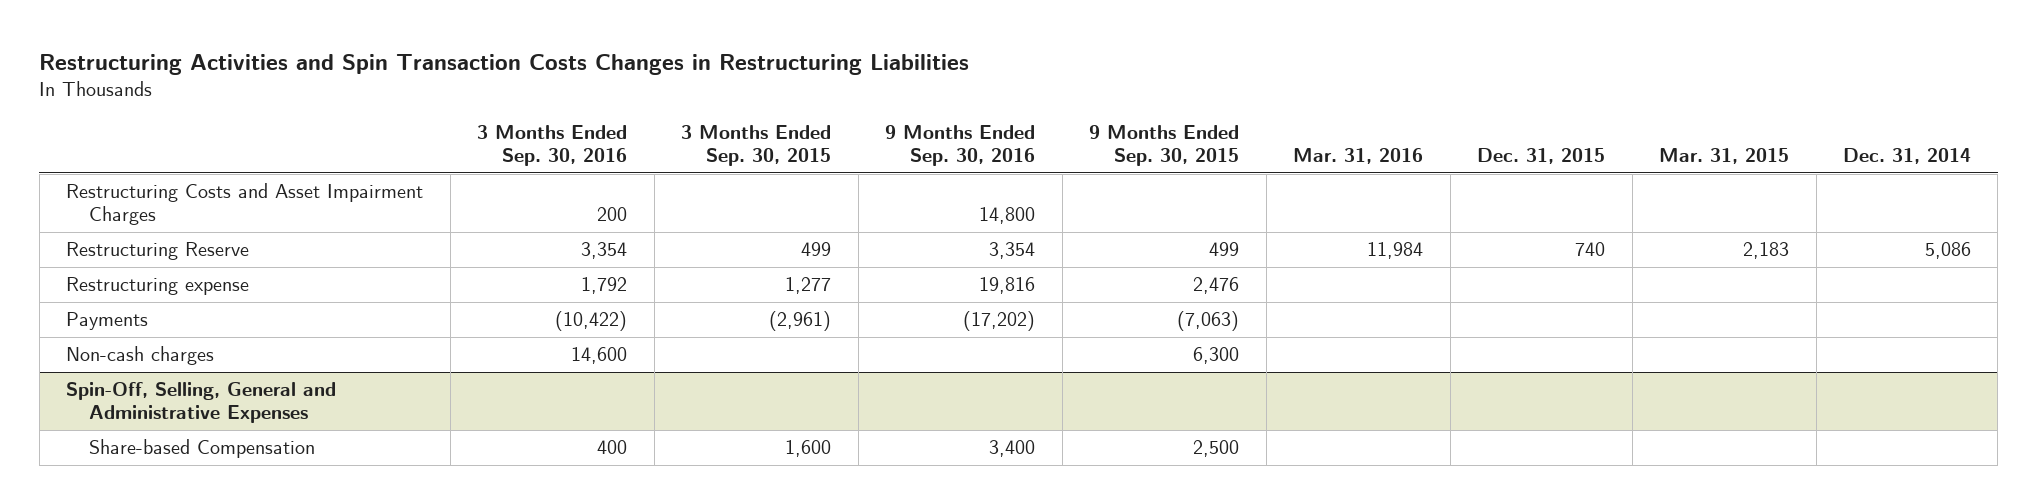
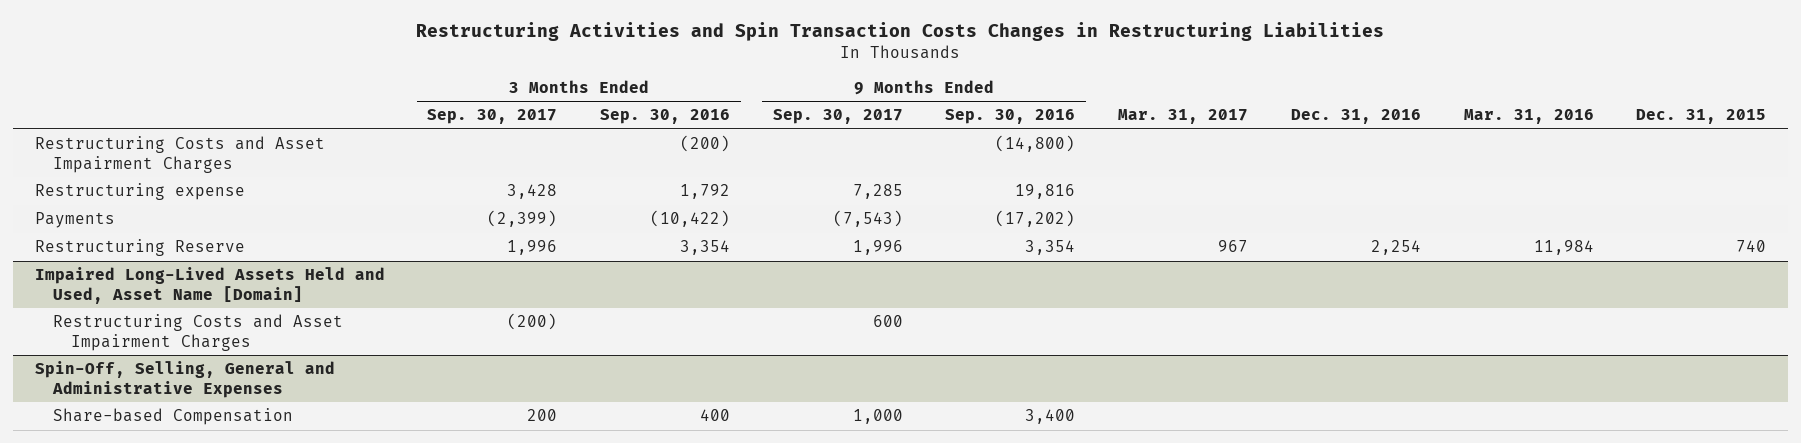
- | 3 Months Ended Sep. 30, 2016 | 3 Months Ended Sep. 30, 2015 | 9 Months Ended Sep. 30, 2016 | 9 Months Ended Sep. 30, 2015 | Mar. 31, 2016 | Dec. 31, 2015 | Mar. 31, 2015 | Dec. 31, 2014
+ | 3 Months Ended Sep. 30, 2017 | 3 Months Ended Sep. 30, 2016 | 9 Months Ended Sep. 30, 2017 | 9 Months Ended Sep. 30, 2016 | Mar. 31, 2017 | Dec. 31, 2016 | Mar. 31, 2016 | Dec. 31, 2015
- Restructuring Costs and Asset Impairment Charges | 200 | | 14,800 | | | | |
+ Restructuring Costs and Asset Impairment Charges | | (200) | | (14,800) | | | |
- Non-cash charges | 14,600 | | | 6,300 | | | |
moved down: Restructuring Reserve | 1,996 | 3,354 | 1,996 | 3,354 | 967 | 2,254 | 11,984 | 740
+ Impaired Long-Lived Assets Held and Used, Asset Name [Domain]
+ Restructuring Costs and Asset Impairment Charges | (200) | | 600 | | | | |

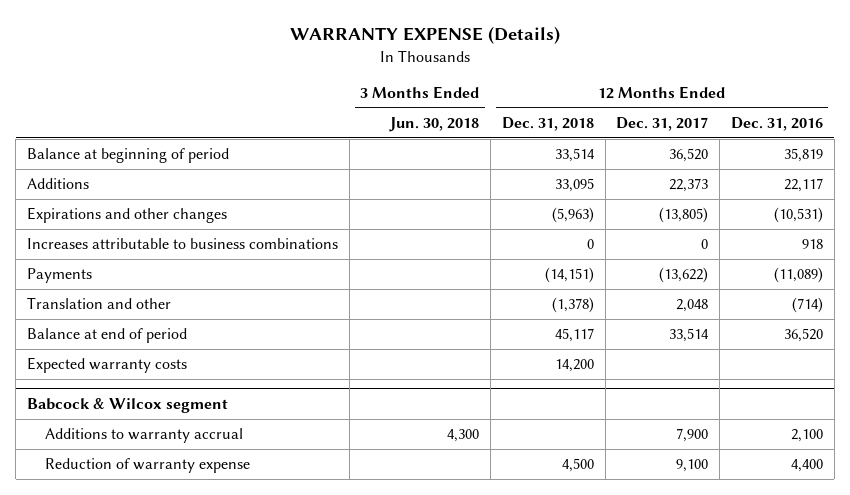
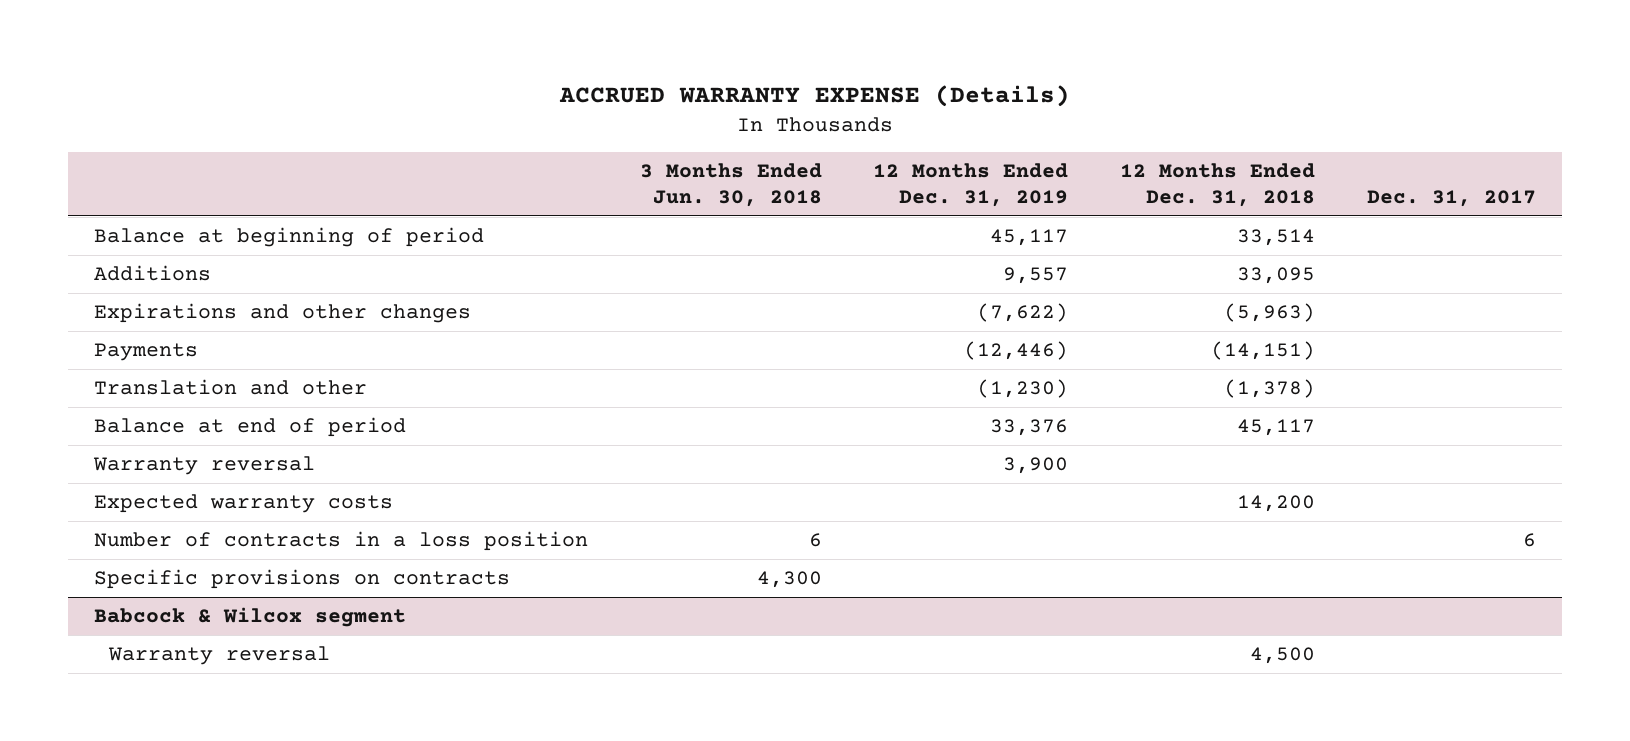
- WARRANTY EXPENSE (Details)
+ ACCRUED WARRANTY EXPENSE (Details)
- | 3 Months Ended Jun. 30, 2018 | 12 Months Ended Dec. 31, 2018 | 12 Months Ended Dec. 31, 2017 | 12 Months Ended Dec. 31, 2016
+ | 3 Months Ended Jun. 30, 2018 | 12 Months Ended Dec. 31, 2019 | 12 Months Ended Dec. 31, 2018 | Dec. 31, 2017
- Increases attributable to business combinations | | 0 | 0 | 918
+ Warranty reversal | | 3,900 | |
+ Number of contracts in a loss position | 6 | | | 6
+ Specific provisions on contracts | 4,300 | | |
@ Babcock & Wilcox segment
- Additions to warranty accrual | 4,300 | | 7,900 | 2,100
- Reduction of warranty expense | | 4,500 | 9,100 | 4,400
+ Warranty reversal | | | 4,500 |

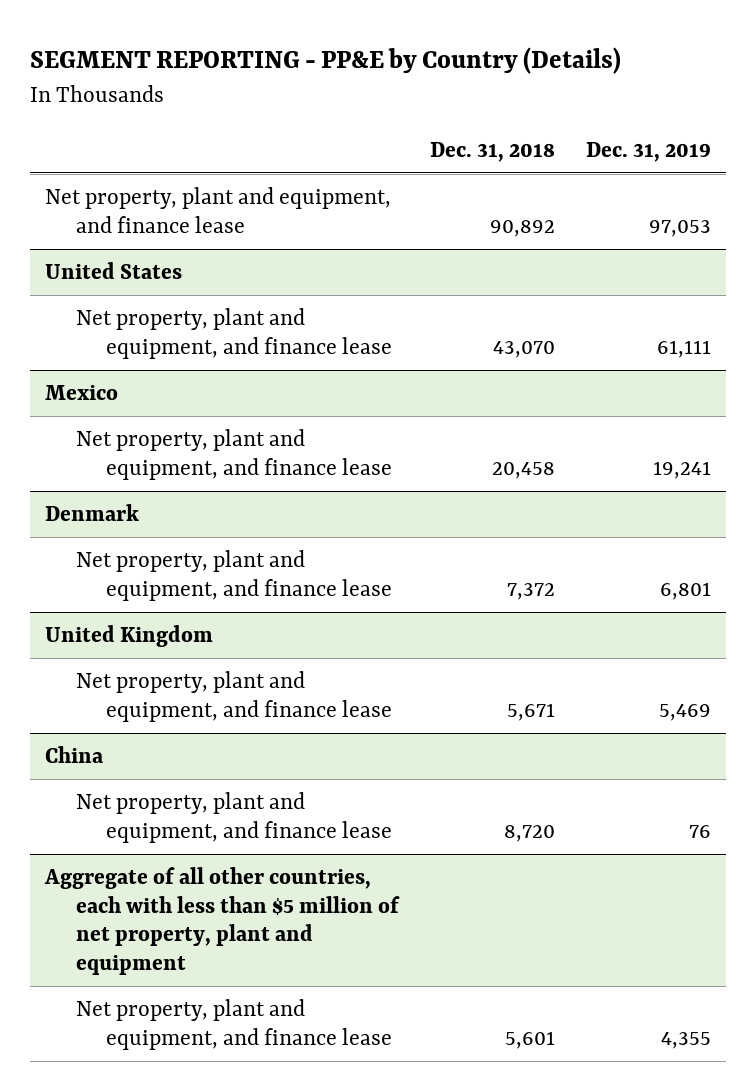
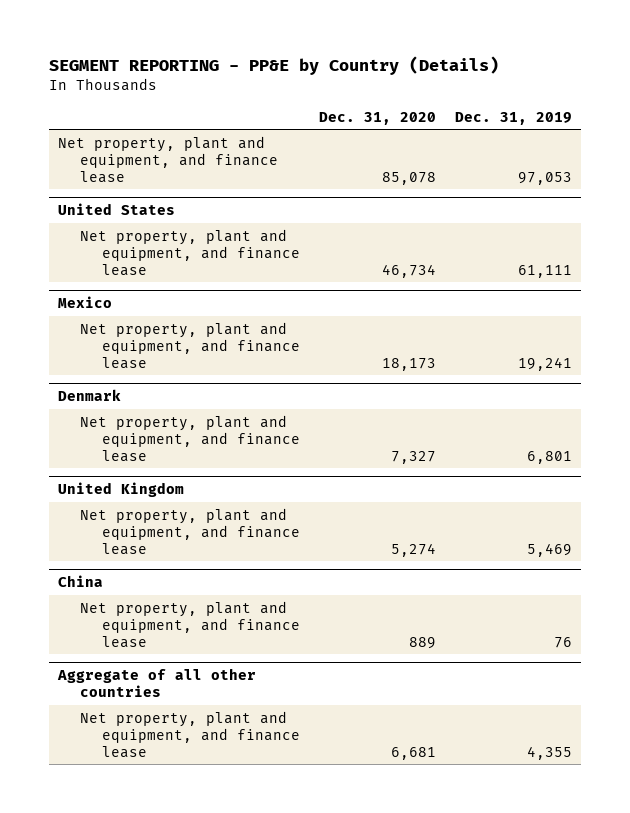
- | Dec. 31, 2018 | Dec. 31, 2019
+ | Dec. 31, 2020 | Dec. 31, 2019
- Aggregate of all other countries, each with less than $5 million of net property, plant and equipment
+ Aggregate of all other countries

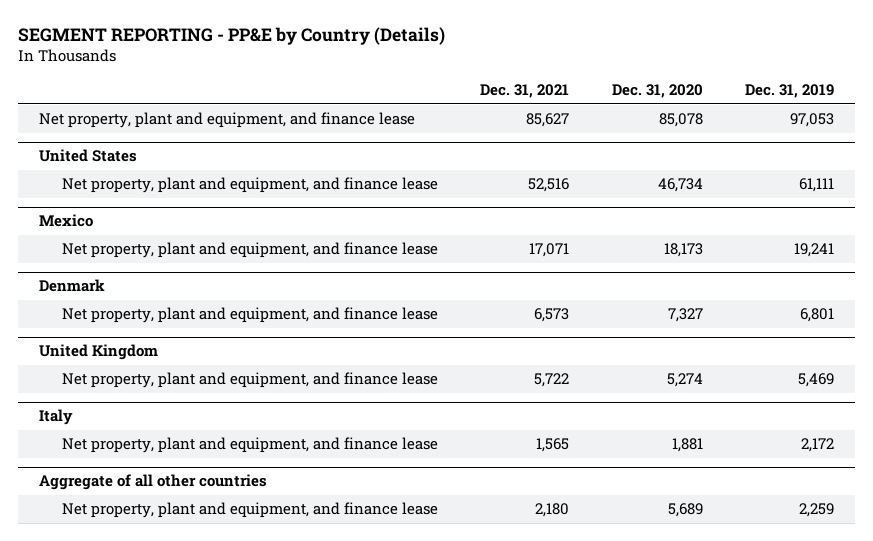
- | Dec. 31, 2020 | Dec. 31, 2019
+ | Dec. 31, 2021 | Dec. 31, 2020 | Dec. 31, 2019
- China
- Net property, plant and equipment, and finance lease | 889 | 76
+ Italy
+ Net property, plant and equipment, and finance lease | 1,565 | 1,881 | 2,172
@ Aggregate of all other countries
- Net property, plant and equipment, and finance lease | 6,681 | 4,355
+ Net property, plant and equipment, and finance lease | 2,180 | 5,689 | 2,259

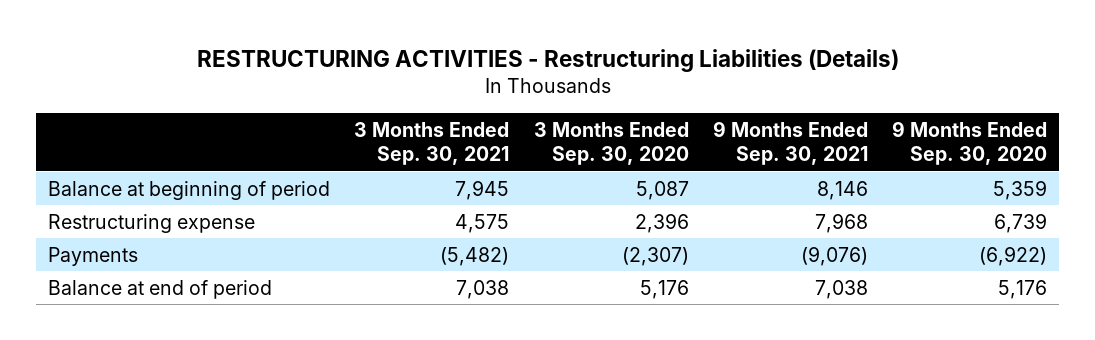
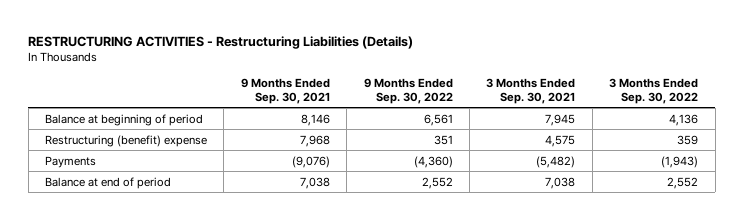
- | 3 Months Ended Sep. 30, 2021 | 3 Months Ended Sep. 30, 2020 | 9 Months Ended Sep. 30, 2021 | 9 Months Ended Sep. 30, 2020
+ | 9 Months Ended Sep. 30, 2021 | 9 Months Ended Sep. 30, 2022 | 3 Months Ended Sep. 30, 2021 | 3 Months Ended Sep. 30, 2022
- Restructuring expense | 4,575 | 2,396 | 7,968 | 6,739
+ Restructuring (benefit) expense | 7,968 | 351 | 4,575 | 359

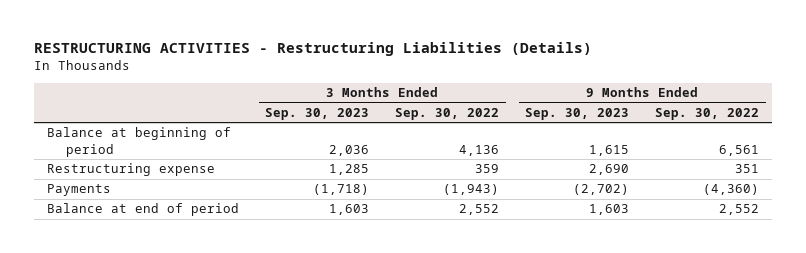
- | 9 Months Ended Sep. 30, 2021 | 9 Months Ended Sep. 30, 2022 | 3 Months Ended Sep. 30, 2021 | 3 Months Ended Sep. 30, 2022
+ | 3 Months Ended Sep. 30, 2023 | 3 Months Ended Sep. 30, 2022 | 9 Months Ended Sep. 30, 2023 | 9 Months Ended Sep. 30, 2022
- Restructuring (benefit) expense | 7,968 | 351 | 4,575 | 359
+ Restructuring expense | 1,285 | 359 | 2,690 | 351

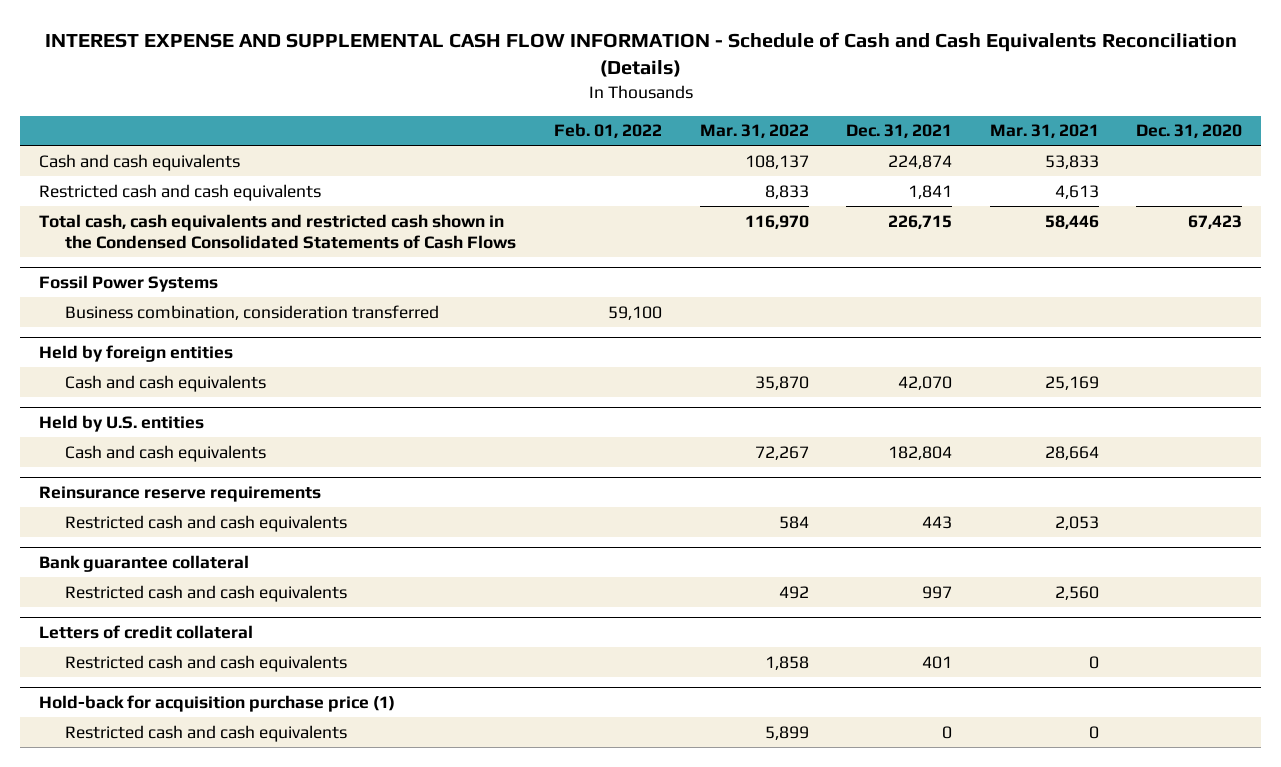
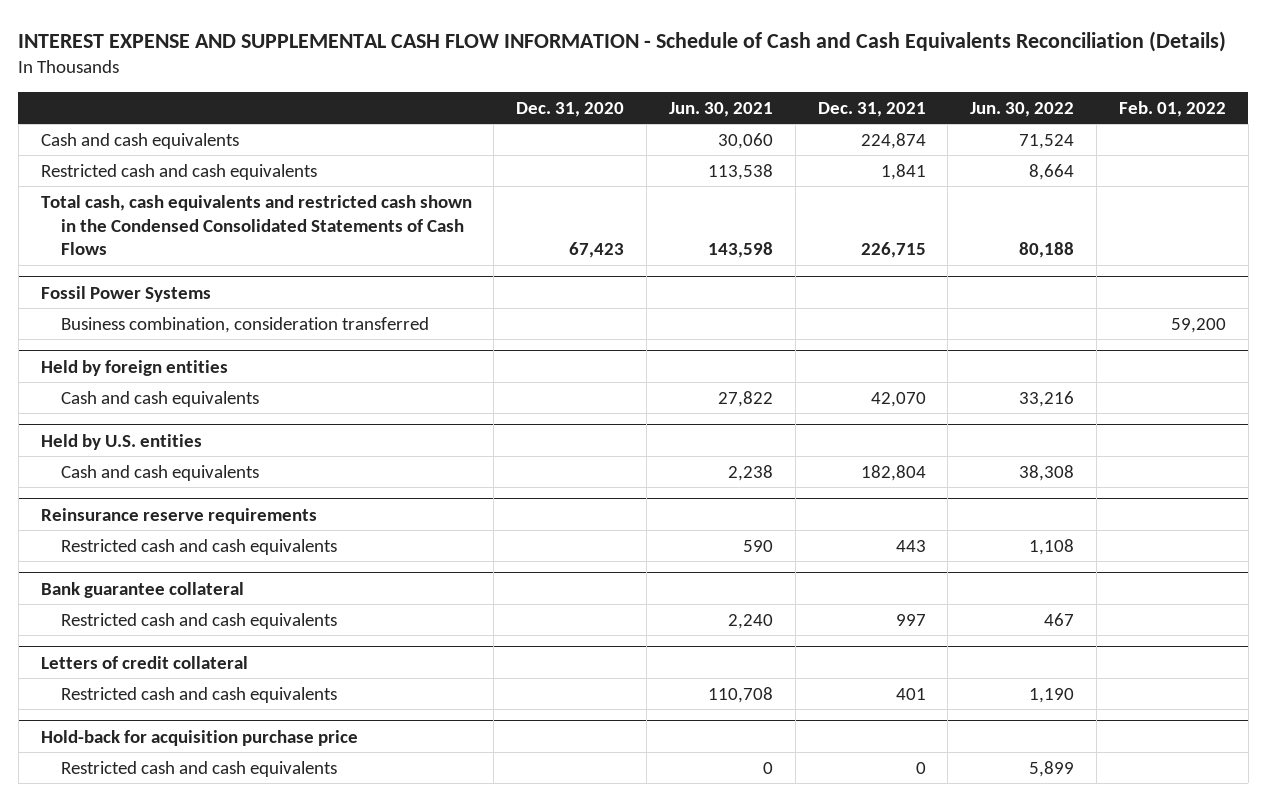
- | Feb. 01, 2022 | Mar. 31, 2022 | Dec. 31, 2021 | Mar. 31, 2021 | Dec. 31, 2020
+ | Dec. 31, 2020 | Jun. 30, 2021 | Dec. 31, 2021 | Jun. 30, 2022 | Feb. 01, 2022
@ Fossil Power Systems
- Business combination, consideration transferred | 59,100 | | | |
+ Business combination, consideration transferred | | | | | 59,200
- Hold-back for acquisition purchase price (1)
+ Hold-back for acquisition purchase price

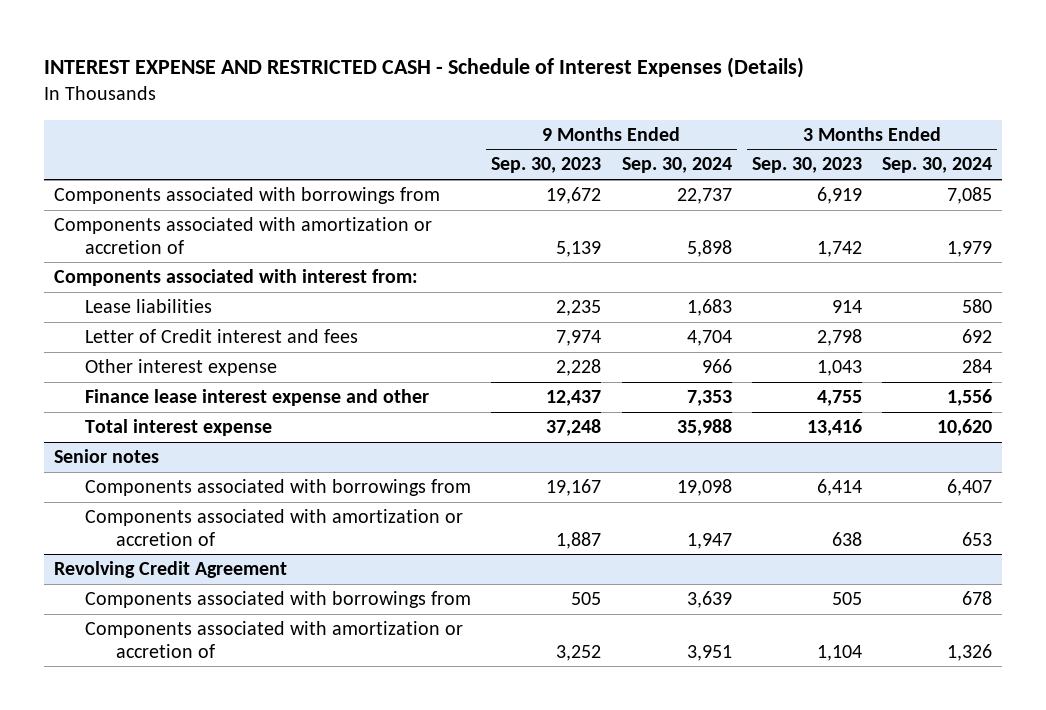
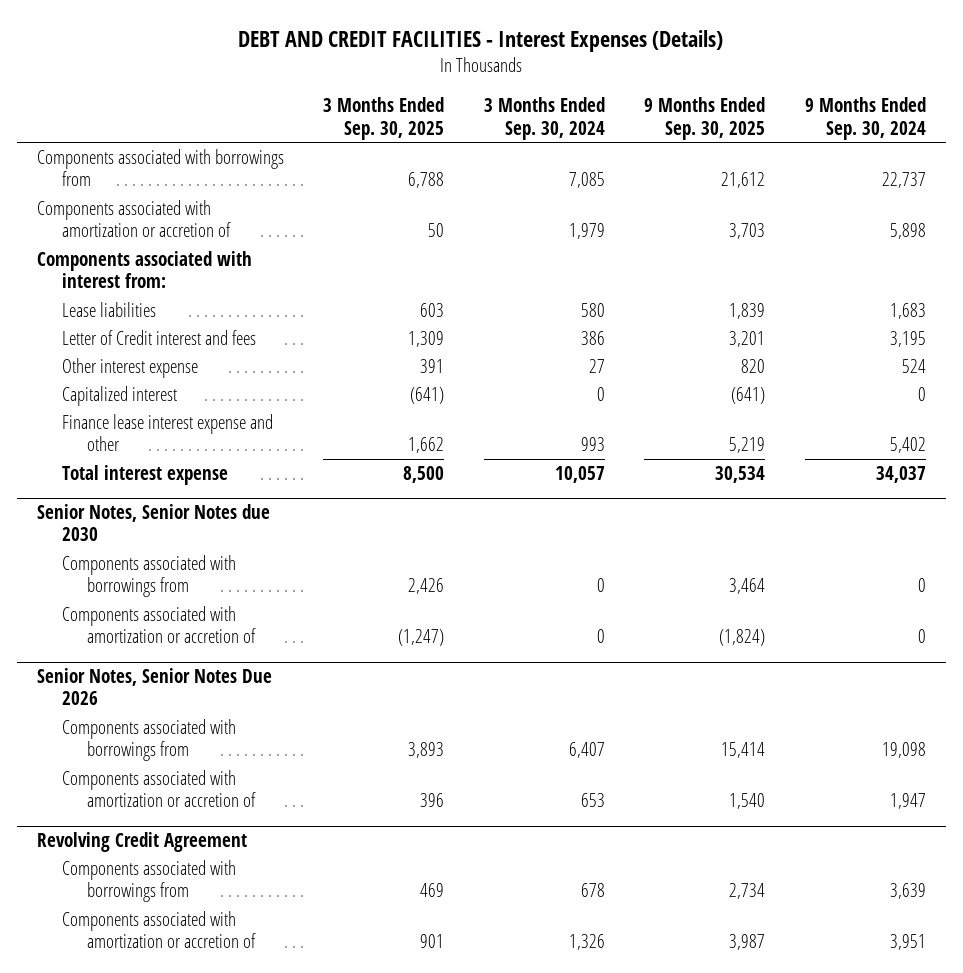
- INTEREST EXPENSE AND RESTRICTED CASH - Schedule of Interest Expenses (Details)
+ DEBT AND CREDIT FACILITIES - Interest Expenses (Details)
- | 9 Months Ended Sep. 30, 2023 | 9 Months Ended Sep. 30, 2024 | 3 Months Ended Sep. 30, 2023 | 3 Months Ended Sep. 30, 2024
+ | 3 Months Ended Sep. 30, 2025 | 3 Months Ended Sep. 30, 2024 | 9 Months Ended Sep. 30, 2025 | 9 Months Ended Sep. 30, 2024
- Letter of Credit interest and fees | 7,974 | 4,704 | 2,798 | 692
- Other interest expense | 2,228 | 966 | 1,043 | 284
- Finance lease interest expense and other | 12,437 | 7,353 | 4,755 | 1,556
- Total interest expense | 37,248 | 35,988 | 13,416 | 10,620
- Senior notes
+ Letter of Credit interest and fees | 1,309 | 386 | 3,201 | 3,195
+ Other interest expense | 391 | 27 | 820 | 524
+ Capitalized interest | (641) | 0 | (641) | 0
+ Finance lease interest expense and other | 1,662 | 993 | 5,219 | 5,402
+ Total interest expense | 8,500 | 10,057 | 30,534 | 34,037
+ Senior Notes, Senior Notes due 2030
+ Components associated with borrowings from | 2,426 | 0 | 3,464 | 0
+ Components associated with amortization or accretion of | (1,247) | 0 | (1,824) | 0
+ Senior Notes, Senior Notes Due 2026

